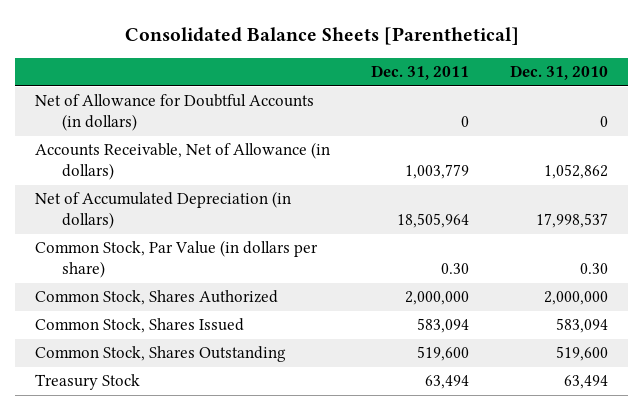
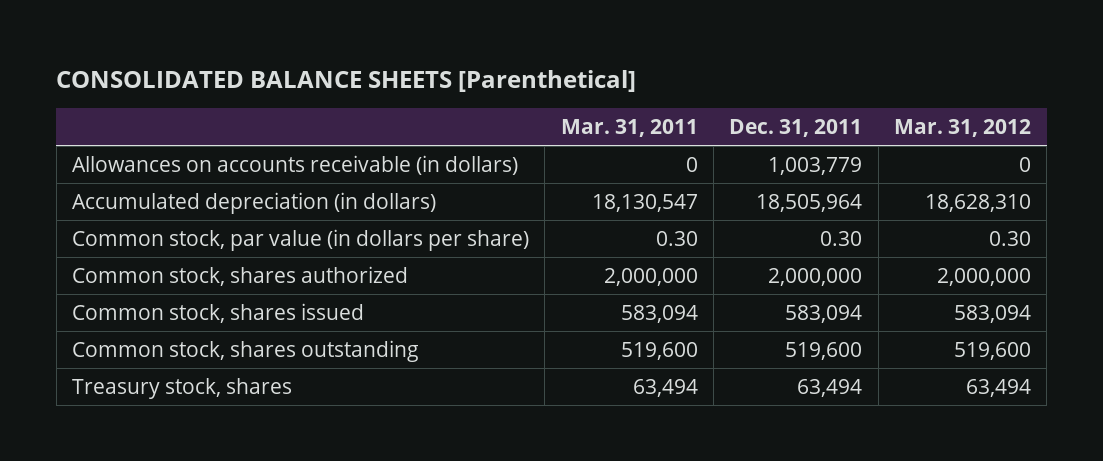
- Consolidated Balance Sheets [Parenthetical]
+ CONSOLIDATED BALANCE SHEETS [Parenthetical]
- | Dec. 31, 2011 | Dec. 31, 2010
+ | Mar. 31, 2011 | Dec. 31, 2011 | Mar. 31, 2012
- Net of Allowance for Doubtful Accounts (in dollars) | 0 | 0
- Accounts Receivable, Net of Allowance (in dollars) | 1,003,779 | 1,052,862
- Net of Accumulated Depreciation (in dollars) | 18,505,964 | 17,998,537
- Common Stock, Par Value (in dollars per share) | 0.30 | 0.30
- Common Stock, Shares Authorized | 2,000,000 | 2,000,000
- Common Stock, Shares Issued | 583,094 | 583,094
- Common Stock, Shares Outstanding | 519,600 | 519,600
- Treasury Stock | 63,494 | 63,494
+ Allowances on accounts receivable (in dollars) | 0 | 1,003,779 | 0
+ Accumulated depreciation (in dollars) | 18,130,547 | 18,505,964 | 18,628,310
+ Common stock, par value (in dollars per share) | 0.30 | 0.30 | 0.30
+ Common stock, shares authorized | 2,000,000 | 2,000,000 | 2,000,000
+ Common stock, shares issued | 583,094 | 583,094 | 583,094
+ Common stock, shares outstanding | 519,600 | 519,600 | 519,600
+ Treasury stock, shares | 63,494 | 63,494 | 63,494

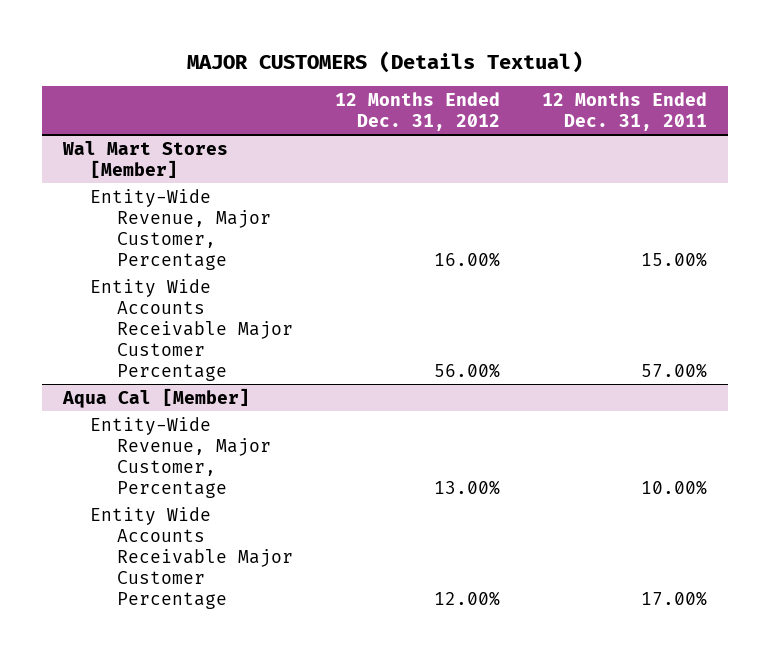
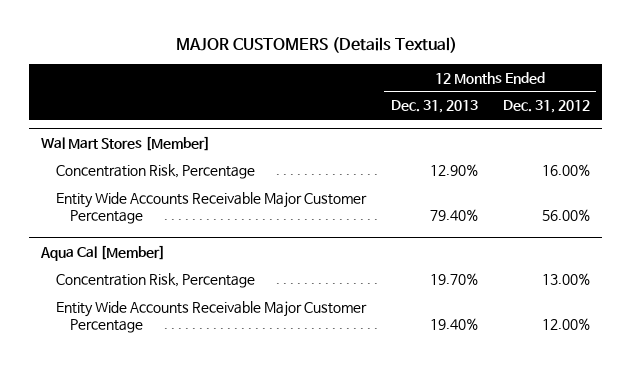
- | 12 Months Ended Dec. 31, 2012 | 12 Months Ended Dec. 31, 2011
+ | 12 Months Ended Dec. 31, 2013 | 12 Months Ended Dec. 31, 2012
@ Wal Mart Stores [Member]
- Entity-Wide Revenue, Major Customer, Percentage | 16.00% | 15.00%
+ Concentration Risk, Percentage | 12.90% | 16.00%
@ Aqua Cal [Member]
- Entity-Wide Revenue, Major Customer, Percentage | 13.00% | 10.00%
+ Concentration Risk, Percentage | 19.70% | 13.00%

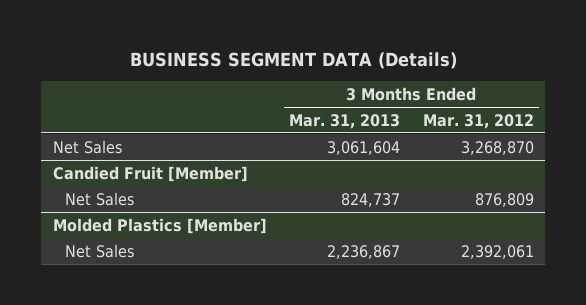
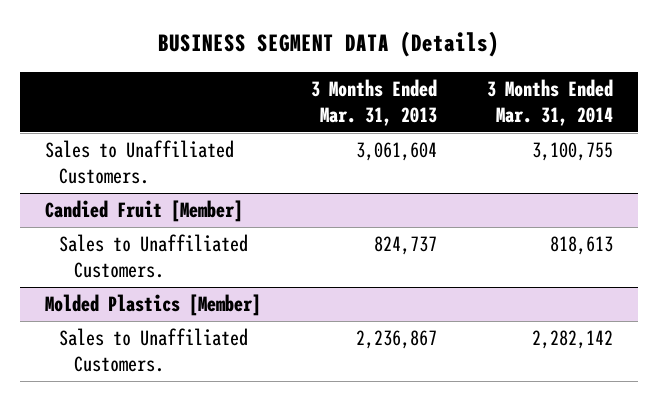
- | 3 Months Ended Mar. 31, 2013 | 3 Months Ended Mar. 31, 2012
+ | 3 Months Ended Mar. 31, 2013 | 3 Months Ended Mar. 31, 2014
- Net Sales | 3,061,604 | 3,268,870
+ Sales to Unaffiliated Customers. | 3,061,604 | 3,100,755
@ Candied Fruit [Member]
- Net Sales | 824,737 | 876,809
+ Sales to Unaffiliated Customers. | 824,737 | 818,613
@ Molded Plastics [Member]
- Net Sales | 2,236,867 | 2,392,061
+ Sales to Unaffiliated Customers. | 2,236,867 | 2,282,142

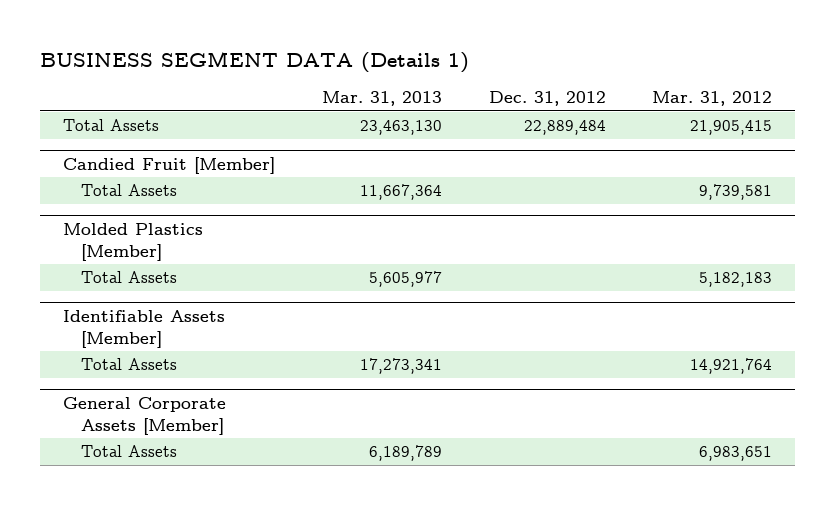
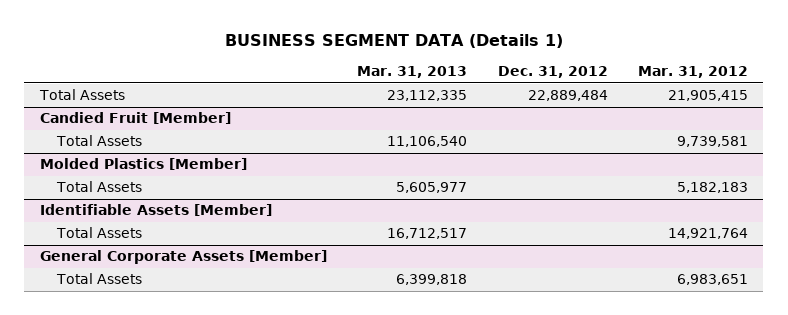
- Total Assets | 23,463,130 | 22,889,484 | 21,905,415
+ Total Assets | 23,112,335 | 22,889,484 | 21,905,415
@ Candied Fruit [Member]
- Total Assets | 11,667,364 | | 9,739,581
+ Total Assets | 11,106,540 | | 9,739,581
@ Identifiable Assets [Member]
- Total Assets | 17,273,341 | | 14,921,764
+ Total Assets | 16,712,517 | | 14,921,764
@ General Corporate Assets [Member]
- Total Assets | 6,189,789 | | 6,983,651
+ Total Assets | 6,399,818 | | 6,983,651

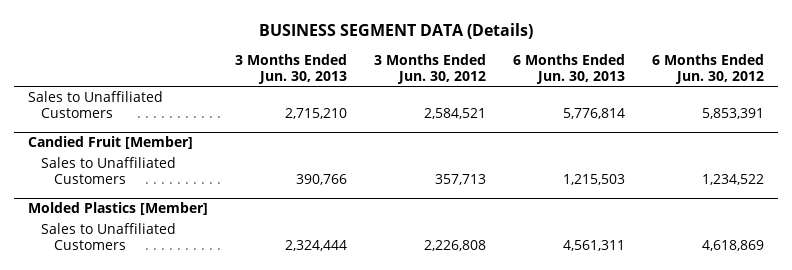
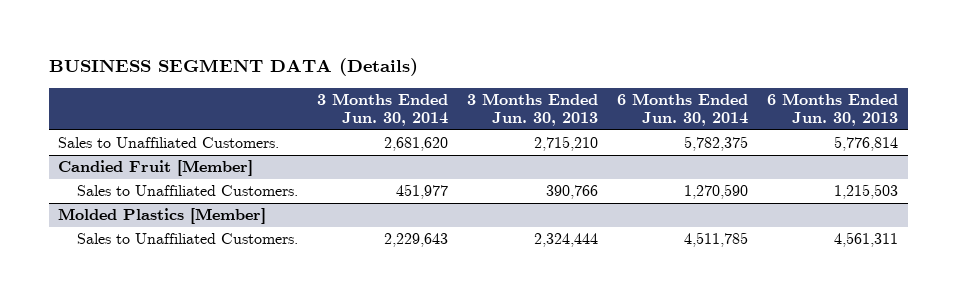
- | 3 Months Ended Jun. 30, 2013 | 3 Months Ended Jun. 30, 2012 | 6 Months Ended Jun. 30, 2013 | 6 Months Ended Jun. 30, 2012
+ | 3 Months Ended Jun. 30, 2014 | 3 Months Ended Jun. 30, 2013 | 6 Months Ended Jun. 30, 2014 | 6 Months Ended Jun. 30, 2013
- Sales to Unaffiliated Customers | 2,715,210 | 2,584,521 | 5,776,814 | 5,853,391
+ Sales to Unaffiliated Customers. | 2,681,620 | 2,715,210 | 5,782,375 | 5,776,814
@ Candied Fruit [Member]
- Sales to Unaffiliated Customers | 390,766 | 357,713 | 1,215,503 | 1,234,522
+ Sales to Unaffiliated Customers. | 451,977 | 390,766 | 1,270,590 | 1,215,503
@ Molded Plastics [Member]
- Sales to Unaffiliated Customers | 2,324,444 | 2,226,808 | 4,561,311 | 4,618,869
+ Sales to Unaffiliated Customers. | 2,229,643 | 2,324,444 | 4,511,785 | 4,561,311

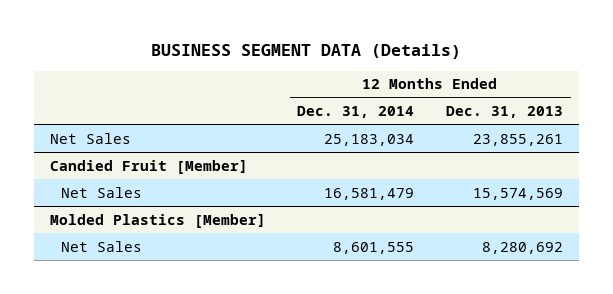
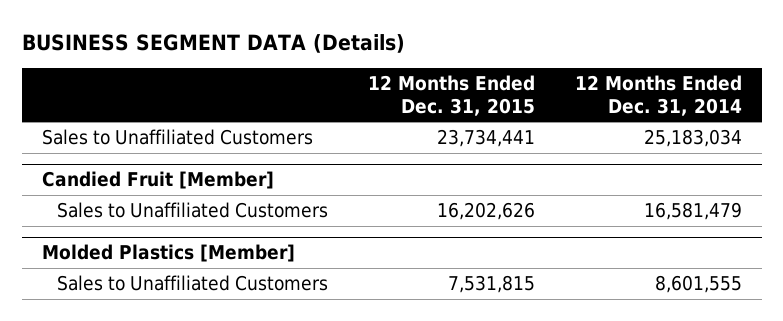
- | 12 Months Ended Dec. 31, 2014 | 12 Months Ended Dec. 31, 2013
+ | 12 Months Ended Dec. 31, 2015 | 12 Months Ended Dec. 31, 2014
- Net Sales | 25,183,034 | 23,855,261
+ Sales to Unaffiliated Customers | 23,734,441 | 25,183,034
@ Candied Fruit [Member]
- Net Sales | 16,581,479 | 15,574,569
+ Sales to Unaffiliated Customers | 16,202,626 | 16,581,479
@ Molded Plastics [Member]
- Net Sales | 8,601,555 | 8,280,692
+ Sales to Unaffiliated Customers | 7,531,815 | 8,601,555

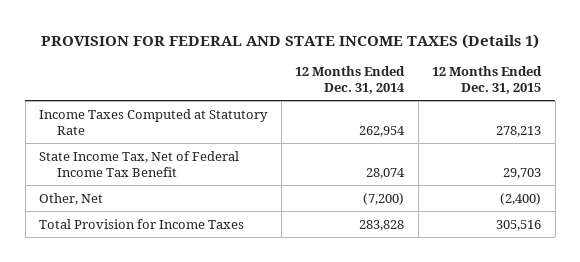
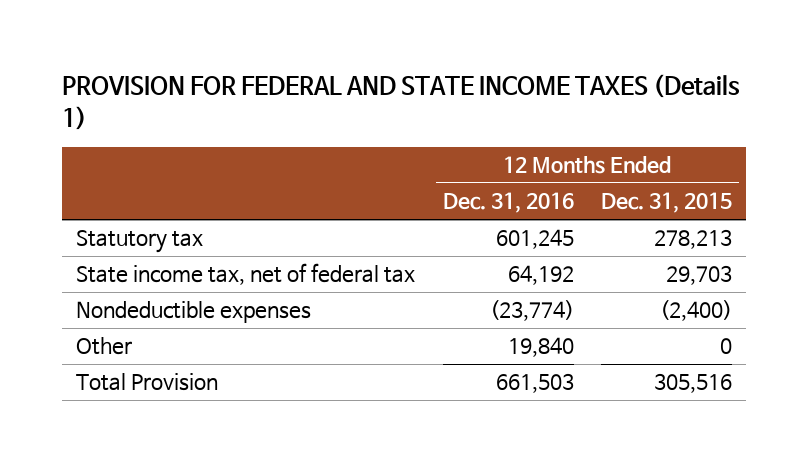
- | 12 Months Ended Dec. 31, 2014 | 12 Months Ended Dec. 31, 2015
+ | 12 Months Ended Dec. 31, 2016 | 12 Months Ended Dec. 31, 2015
- Income Taxes Computed at Statutory Rate | 262,954 | 278,213
- State Income Tax, Net of Federal Income Tax Benefit | 28,074 | 29,703
- Other, Net | (7,200) | (2,400)
- Total Provision for Income Taxes | 283,828 | 305,516
+ Statutory tax | 601,245 | 278,213
+ State income tax, net of federal tax | 64,192 | 29,703
+ Nondeductible expenses | (23,774) | (2,400)
+ Other | 19,840 | 0
+ Total Provision | 661,503 | 305,516

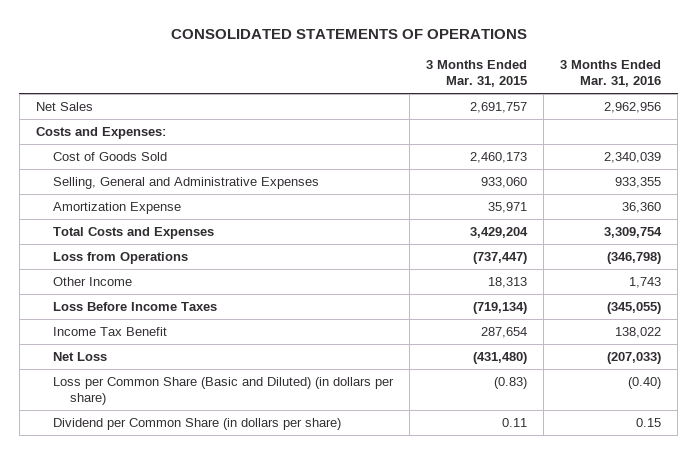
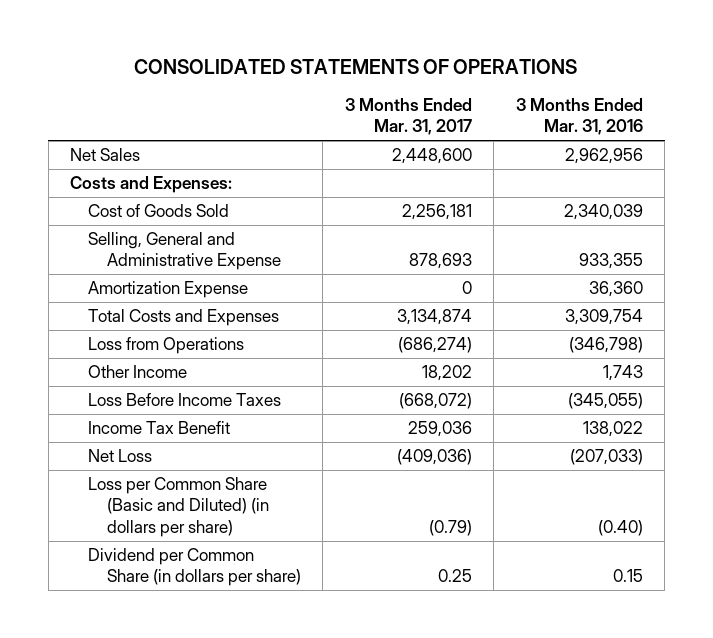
- | 3 Months Ended Mar. 31, 2015 | 3 Months Ended Mar. 31, 2016
+ | 3 Months Ended Mar. 31, 2017 | 3 Months Ended Mar. 31, 2016
- Selling, General and Administrative Expenses | 933,060 | 933,355
+ Selling, General and Administrative Expense | 878,693 | 933,355

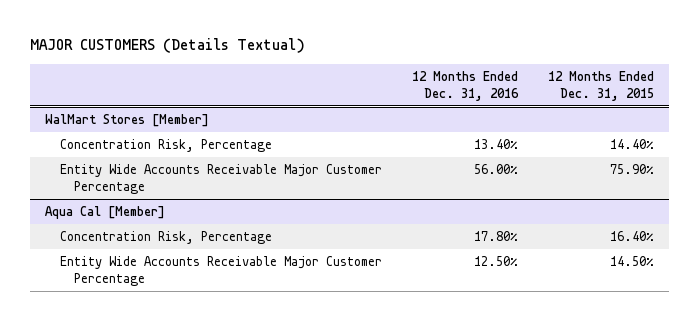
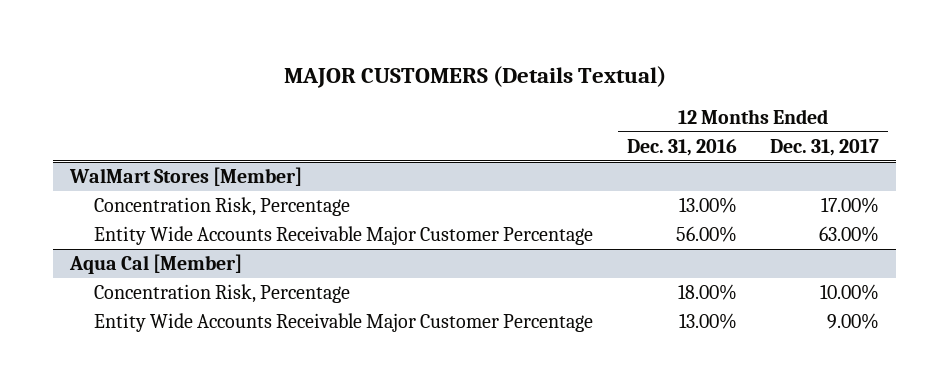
- | 12 Months Ended Dec. 31, 2016 | 12 Months Ended Dec. 31, 2015
+ | 12 Months Ended Dec. 31, 2016 | 12 Months Ended Dec. 31, 2017
@ WalMart Stores [Member]
- Concentration Risk, Percentage | 13.40% | 14.40%
+ Concentration Risk, Percentage | 13.00% | 17.00%
@ Aqua Cal [Member]
- Concentration Risk, Percentage | 17.80% | 16.40%
- Entity Wide Accounts Receivable Major Customer Percentage | 12.50% | 14.50%
+ Concentration Risk, Percentage | 18.00% | 10.00%
+ Entity Wide Accounts Receivable Major Customer Percentage | 13.00% | 9.00%

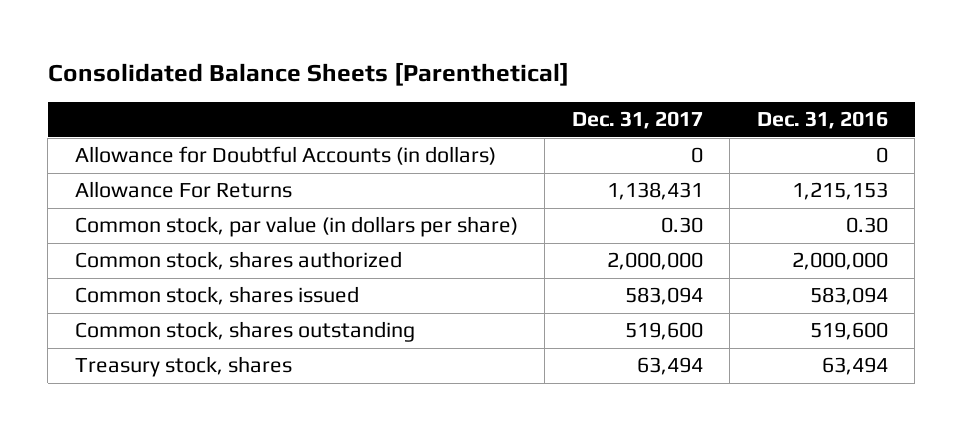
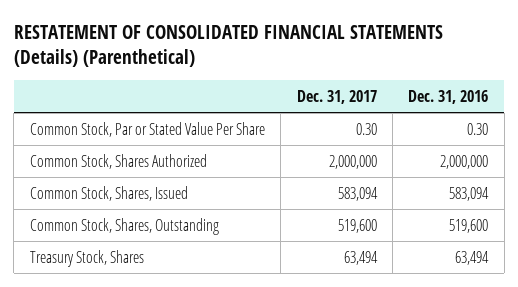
- Consolidated Balance Sheets [Parenthetical]
+ RESTATEMENT OF CONSOLIDATED FINANCIAL STATEMENTS (Details) (Parenthetical)
- Allowance for Doubtful Accounts (in dollars) | 0 | 0
- Allowance For Returns | 1,138,431 | 1,215,153
- Common stock, par value (in dollars per share) | 0.30 | 0.30
- Common stock, shares authorized | 2,000,000 | 2,000,000
- Common stock, shares issued | 583,094 | 583,094
- Common stock, shares outstanding | 519,600 | 519,600
- Treasury stock, shares | 63,494 | 63,494
+ Common Stock, Par or Stated Value Per Share | 0.30 | 0.30
+ Common Stock, Shares Authorized | 2,000,000 | 2,000,000
+ Common Stock, Shares, Issued | 583,094 | 583,094
+ Common Stock, Shares, Outstanding | 519,600 | 519,600
+ Treasury Stock, Shares | 63,494 | 63,494

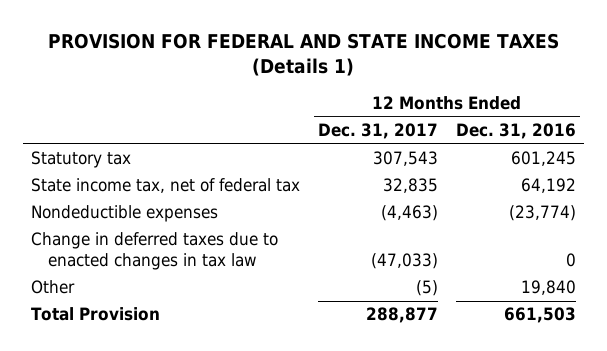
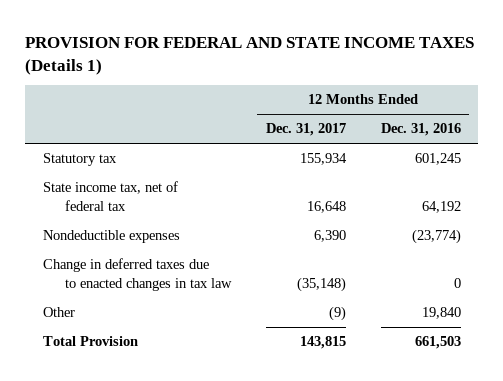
- Statutory tax | 307,543 | 601,245
- State income tax, net of federal tax | 32,835 | 64,192
- Nondeductible expenses | (4,463) | (23,774)
- Change in deferred taxes due to enacted changes in tax law | (47,033) | 0
- Other | (5) | 19,840
- Total Provision | 288,877 | 661,503
+ Statutory tax | 155,934 | 601,245
+ State income tax, net of federal tax | 16,648 | 64,192
+ Nondeductible expenses | 6,390 | (23,774)
+ Change in deferred taxes due to enacted changes in tax law | (35,148) | 0
+ Other | (9) | 19,840
+ Total Provision | 143,815 | 661,503

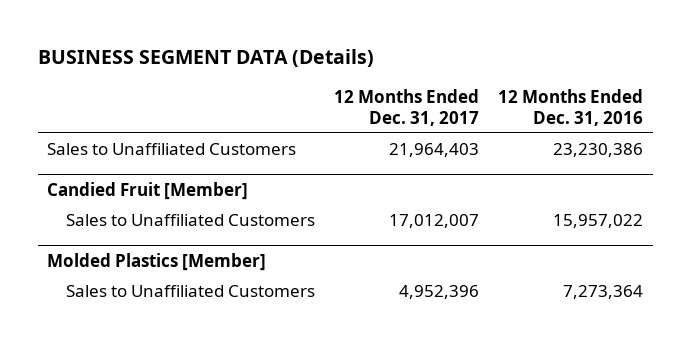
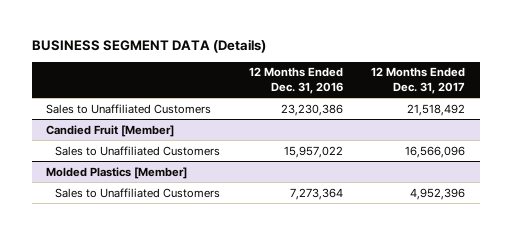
- | 12 Months Ended Dec. 31, 2017 | 12 Months Ended Dec. 31, 2016
+ | 12 Months Ended Dec. 31, 2016 | 12 Months Ended Dec. 31, 2017
- Sales to Unaffiliated Customers | 21,964,403 | 23,230,386
+ Sales to Unaffiliated Customers | 23,230,386 | 21,518,492
@ Candied Fruit [Member]
- Sales to Unaffiliated Customers | 17,012,007 | 15,957,022
+ Sales to Unaffiliated Customers | 15,957,022 | 16,566,096

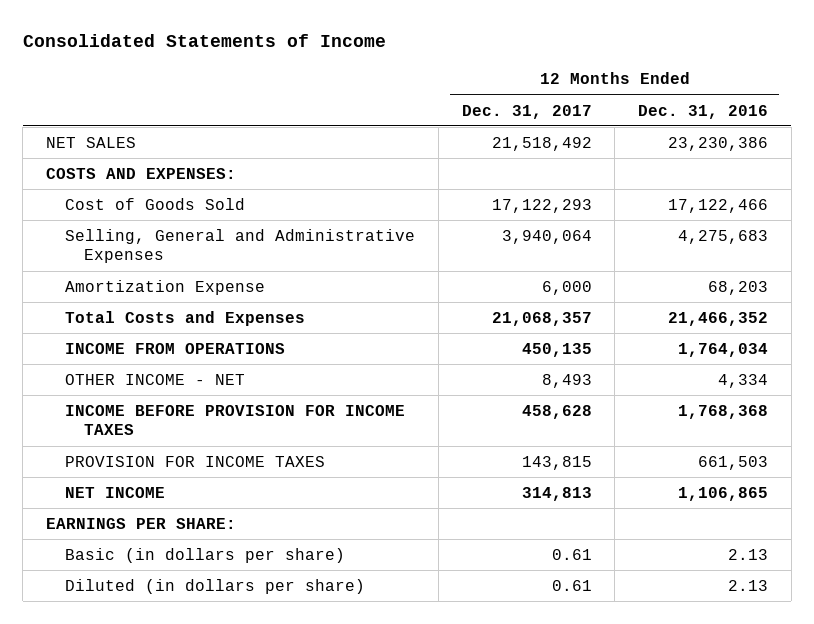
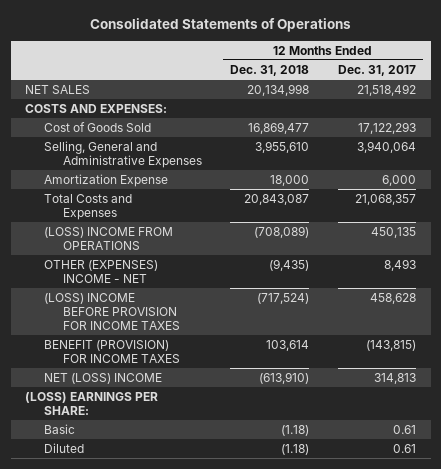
- Consolidated Statements of Income
+ Consolidated Statements of Operations
- | 12 Months Ended Dec. 31, 2017 | 12 Months Ended Dec. 31, 2016
+ | 12 Months Ended Dec. 31, 2018 | 12 Months Ended Dec. 31, 2017
- INCOME FROM OPERATIONS | 450,135 | 1,764,034
- OTHER INCOME - NET | 8,493 | 4,334
- INCOME BEFORE PROVISION FOR INCOME TAXES | 458,628 | 1,768,368
- PROVISION FOR INCOME TAXES | 143,815 | 661,503
- NET INCOME | 314,813 | 1,106,865
- EARNINGS PER SHARE:
- Basic (in dollars per share) | 0.61 | 2.13
- Diluted (in dollars per share) | 0.61 | 2.13
+ (LOSS) INCOME FROM OPERATIONS | (708,089) | 450,135
+ OTHER (EXPENSES) INCOME - NET | (9,435) | 8,493
+ (LOSS) INCOME BEFORE PROVISION FOR INCOME TAXES | (717,524) | 458,628
+ BENEFIT (PROVISION) FOR INCOME TAXES | 103,614 | (143,815)
+ NET (LOSS) INCOME | (613,910) | 314,813
+ (LOSS) EARNINGS PER SHARE:
+ Basic | (1.18) | 0.61
+ Diluted | (1.18) | 0.61

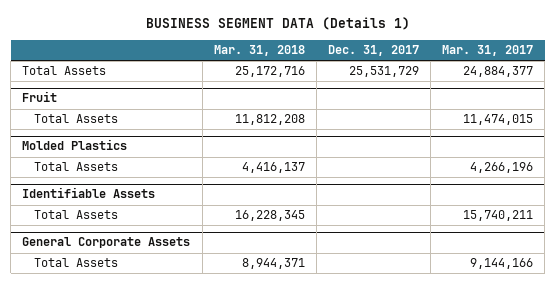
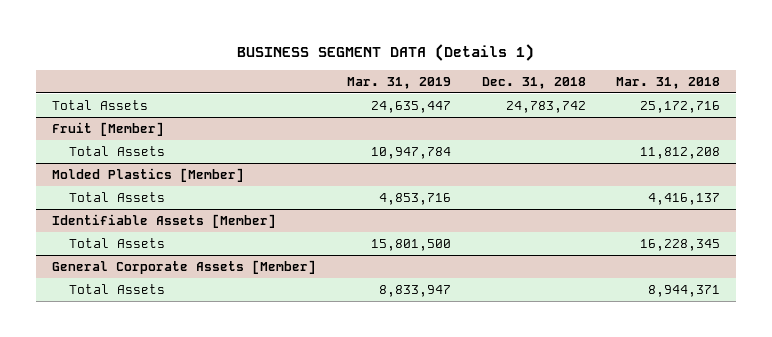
- | Mar. 31, 2018 | Dec. 31, 2017 | Mar. 31, 2017
+ | Mar. 31, 2019 | Dec. 31, 2018 | Mar. 31, 2018
- Fruit
+ Fruit [Member]
- Molded Plastics
+ Molded Plastics [Member]
- Identifiable Assets
+ Identifiable Assets [Member]
- General Corporate Assets
+ General Corporate Assets [Member]

